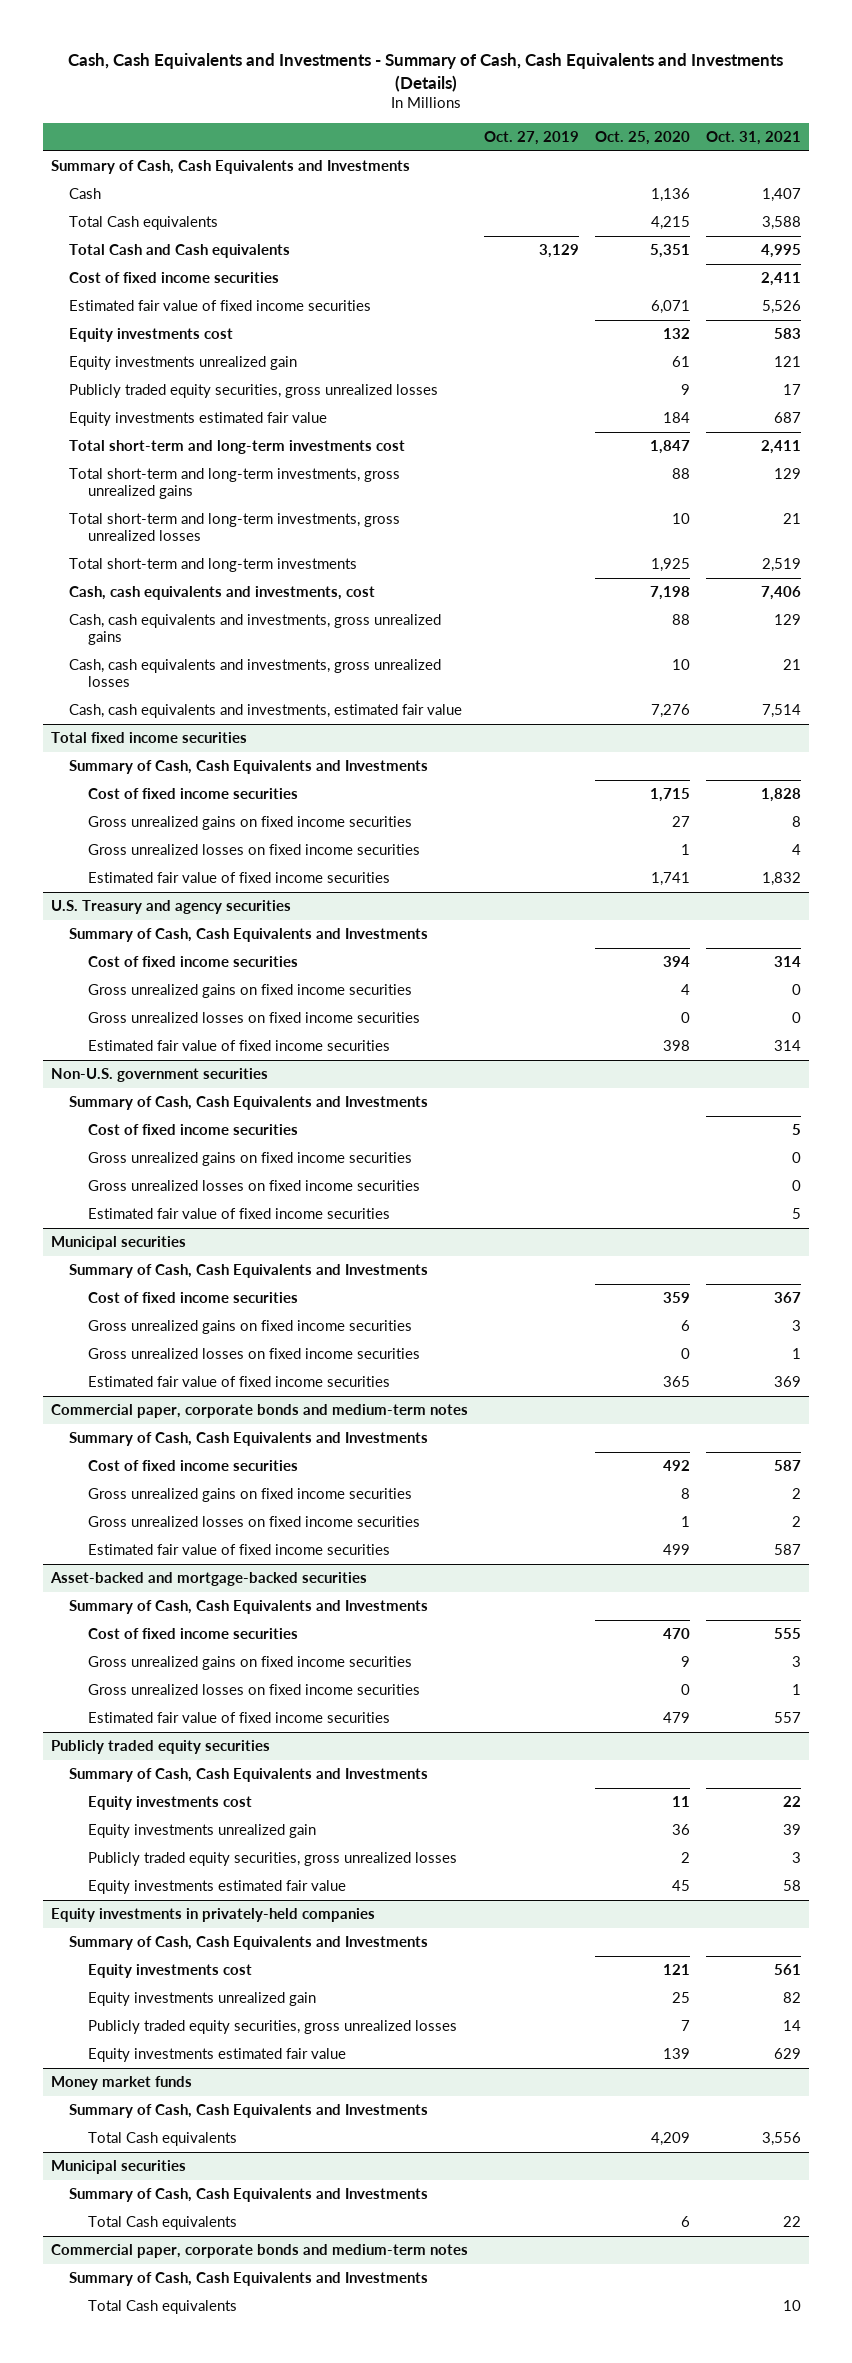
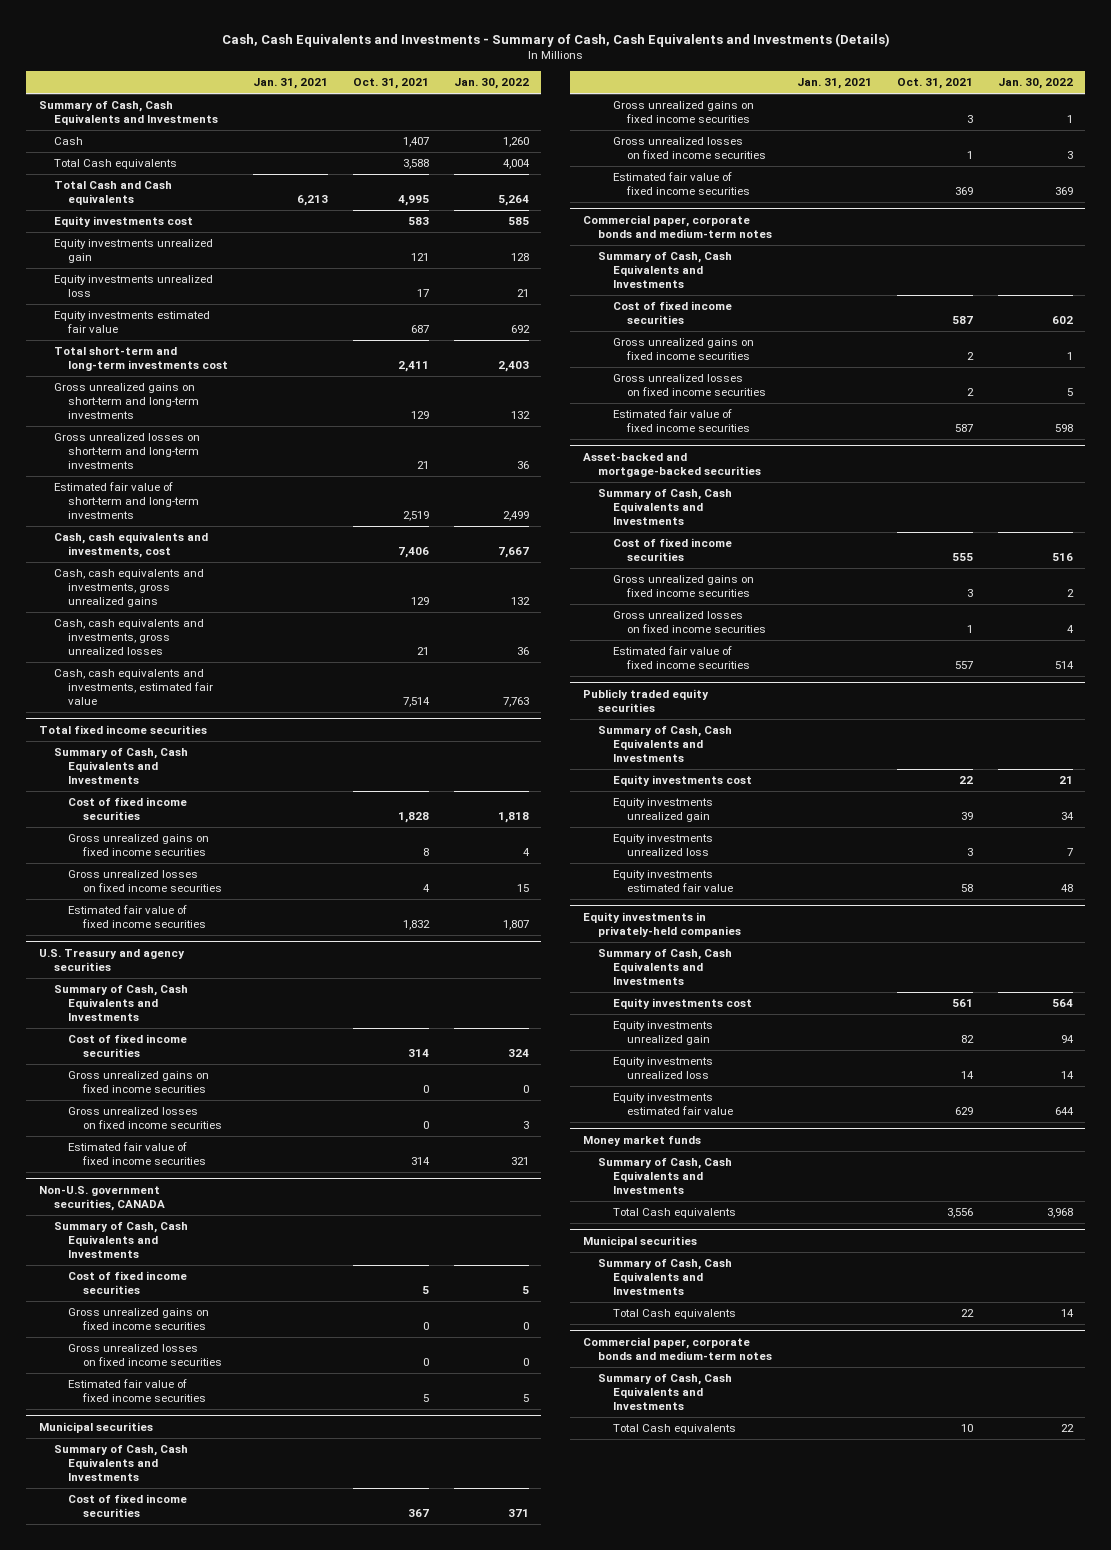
- | Oct. 27, 2019 | Oct. 25, 2020 | Oct. 31, 2021
+ | Jan. 31, 2021 | Oct. 31, 2021 | Jan. 30, 2022
- Cost of fixed income securities | | | 2,411
- Estimated fair value of fixed income securities | | 6,071 | 5,526
- Publicly traded equity securities, gross unrealized losses | | 9 | 17
+ Equity investments unrealized loss | | 17 | 21
- Total short-term and long-term investments, gross unrealized gains | | 88 | 129
- Total short-term and long-term investments, gross unrealized losses | | 10 | 21
- Total short-term and long-term investments | | 1,925 | 2,519
+ Gross unrealized gains on short-term and long-term investments | | 129 | 132
+ Gross unrealized losses on short-term and long-term investments | | 21 | 36
+ Estimated fair value of short-term and long-term investments | | 2,519 | 2,499
- Non-U.S. government securities
+ Non-U.S. government securities, CANADA
@ Publicly traded equity securities
- Publicly traded equity securities, gross unrealized losses | | 2 | 3
+ Equity investments unrealized loss | | 3 | 7
@ Equity investments in privately-held companies
- Publicly traded equity securities, gross unrealized losses | | 7 | 14
+ Equity investments unrealized loss | | 14 | 14

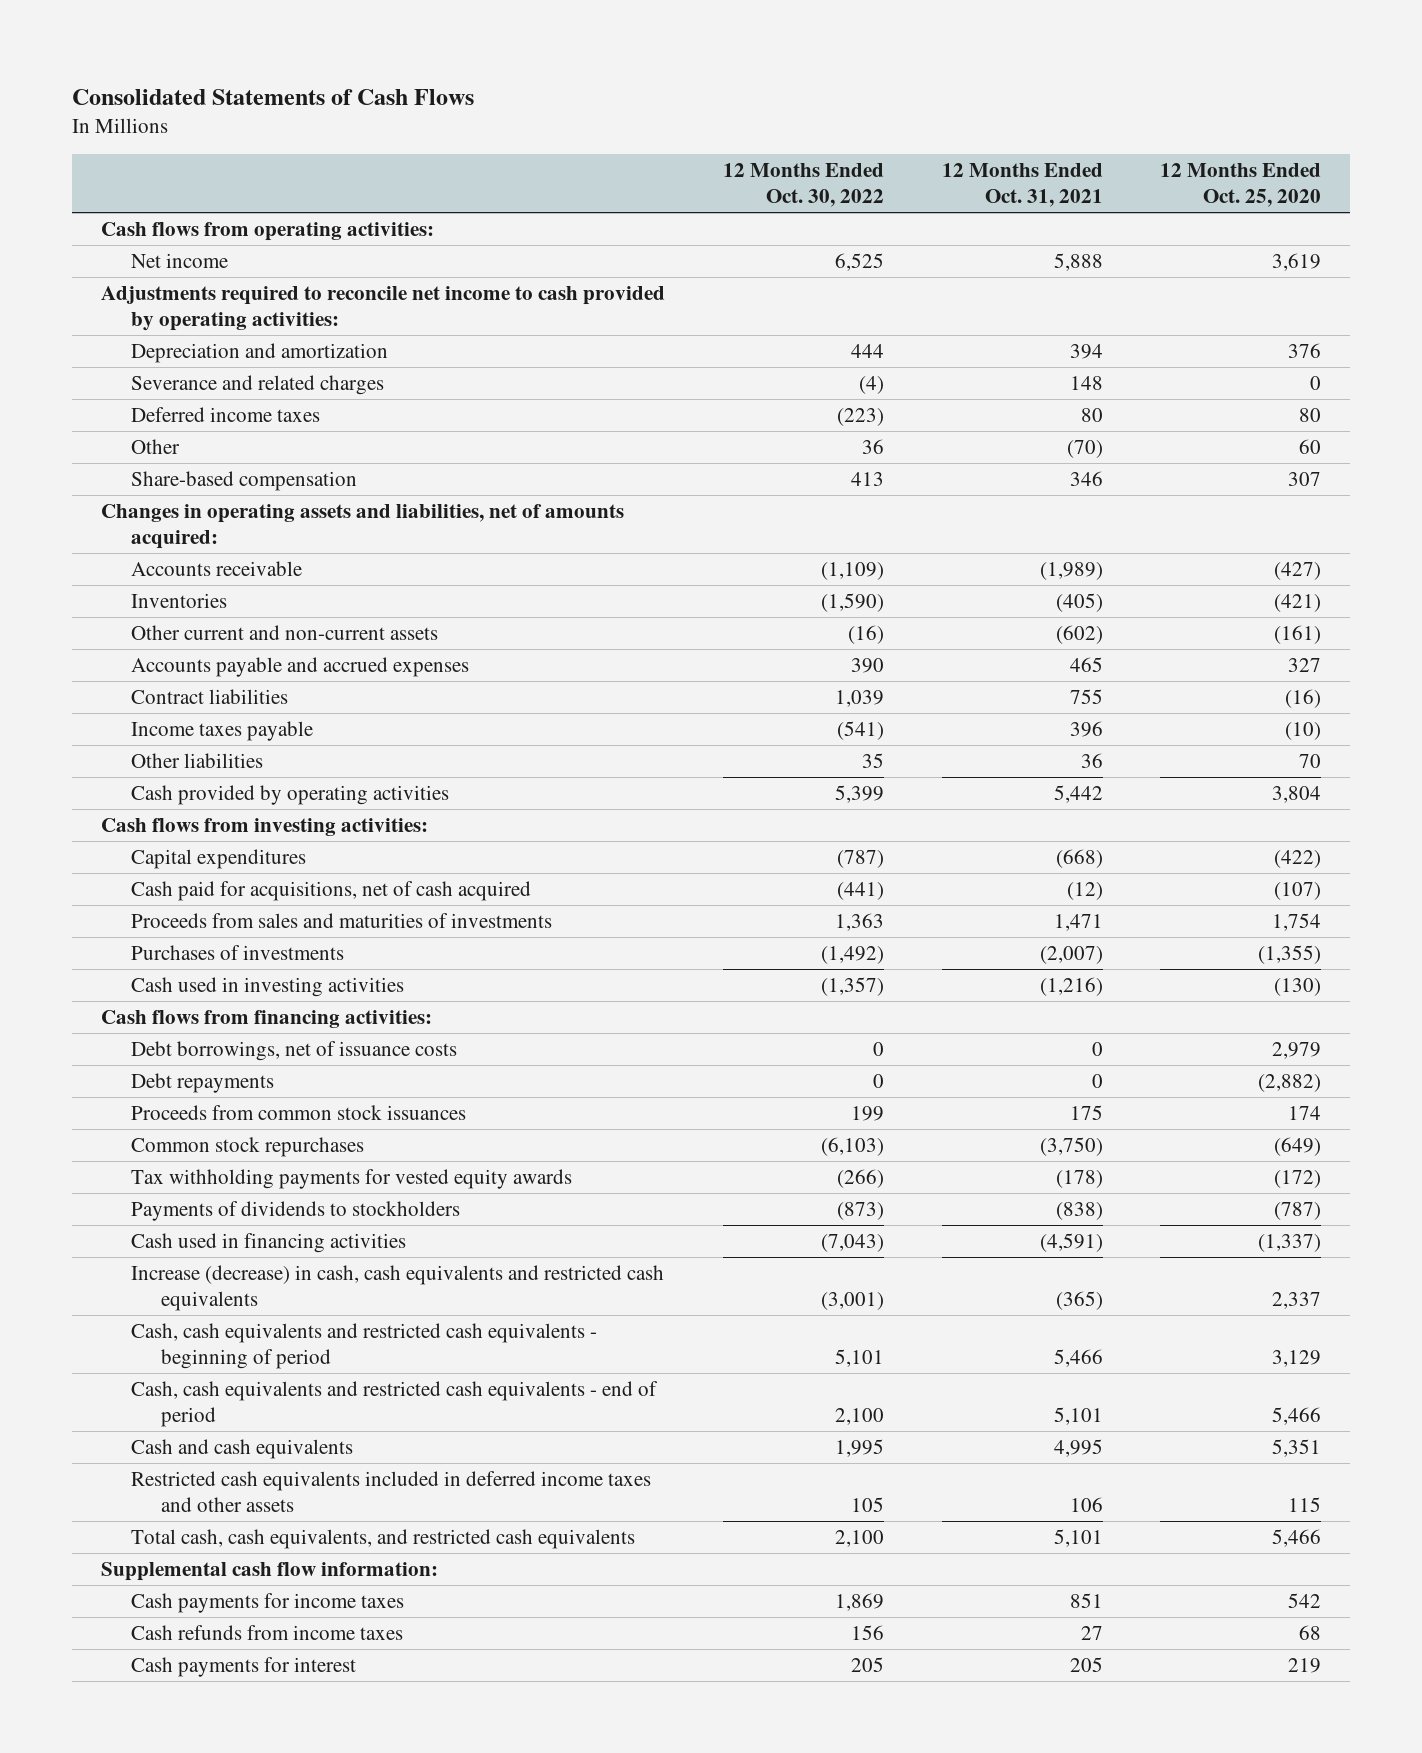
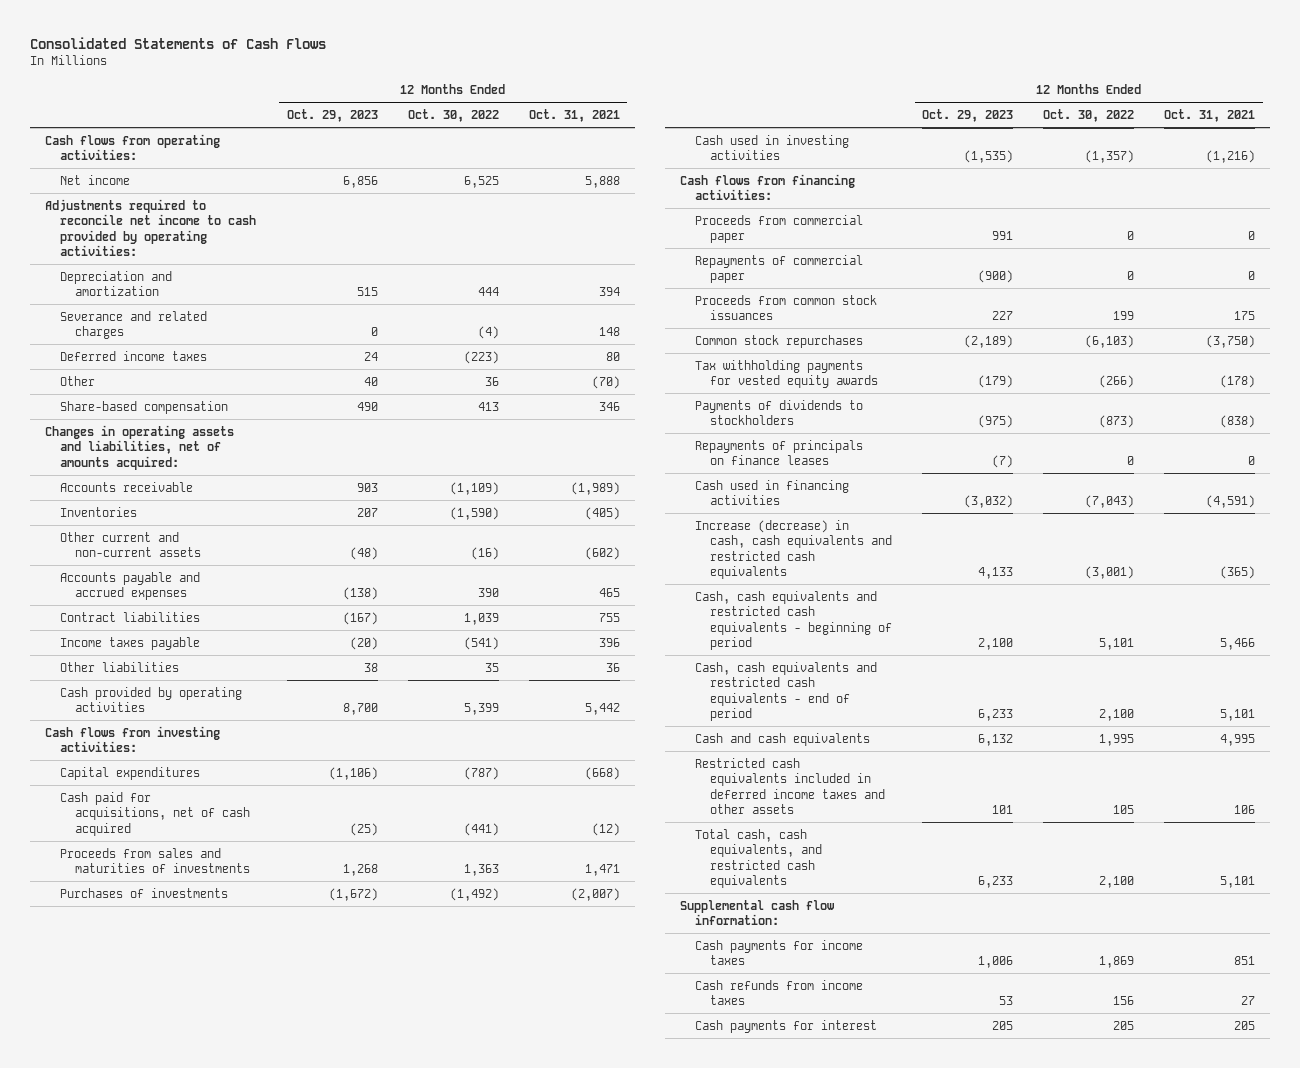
- | 12 Months Ended Oct. 30, 2022 | 12 Months Ended Oct. 31, 2021 | 12 Months Ended Oct. 25, 2020
+ | 12 Months Ended Oct. 29, 2023 | 12 Months Ended Oct. 30, 2022 | 12 Months Ended Oct. 31, 2021
- Debt borrowings, net of issuance costs | 0 | 0 | 2,979
- Debt repayments | 0 | 0 | (2,882)
+ Proceeds from commercial paper | 991 | 0 | 0
+ Repayments of commercial paper | (900) | 0 | 0
+ Repayments of principals on finance leases | (7) | 0 | 0

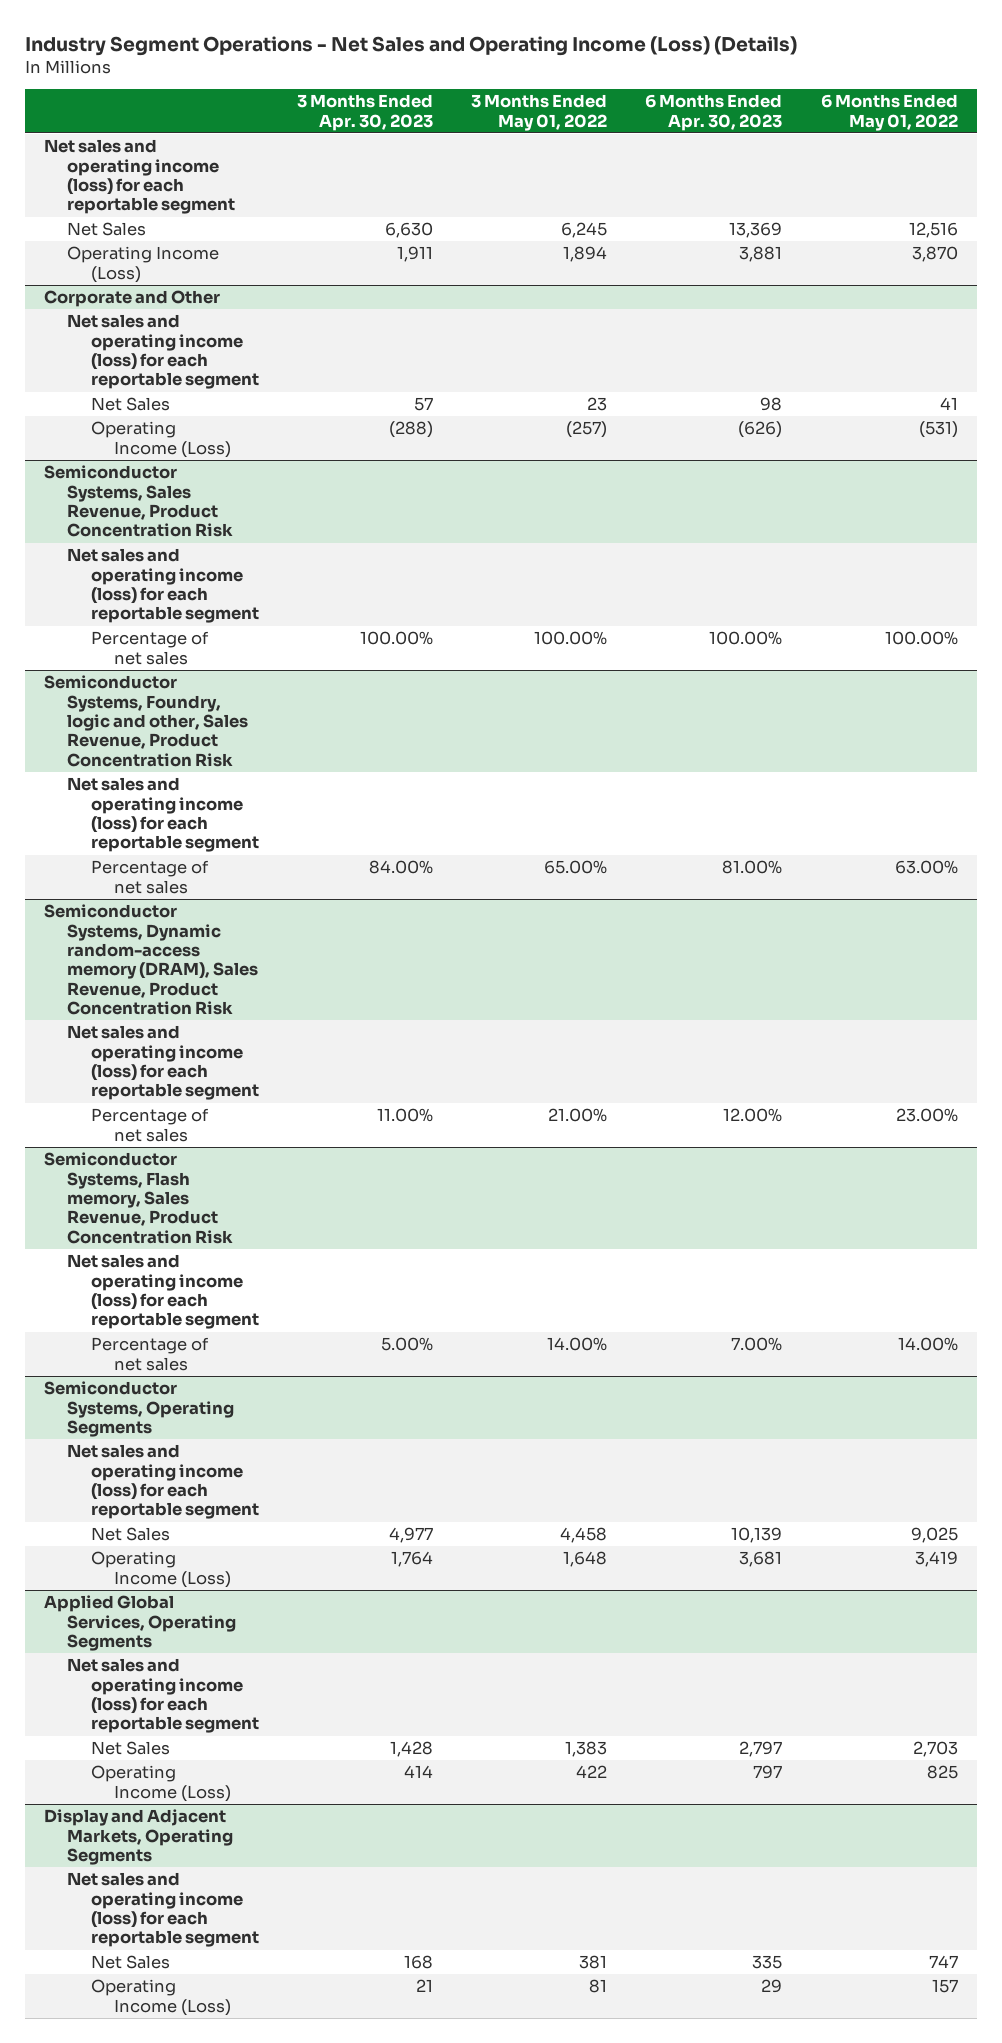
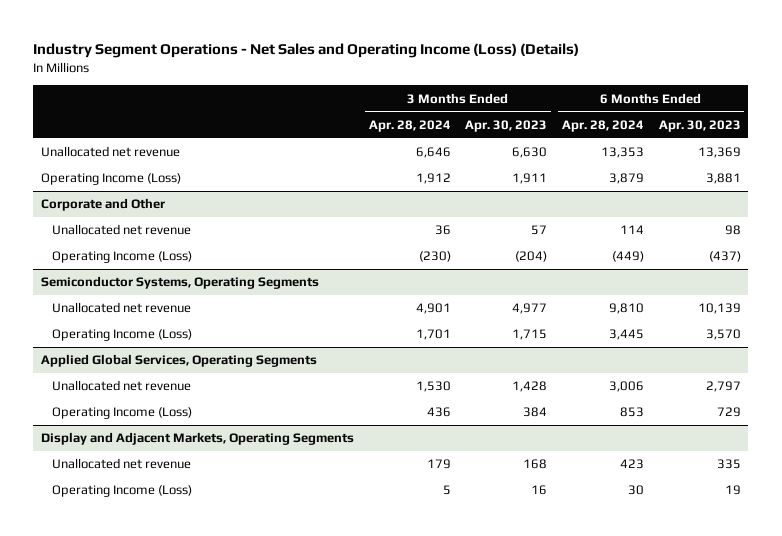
- | 3 Months Ended Apr. 30, 2023 | 3 Months Ended May 01, 2022 | 6 Months Ended Apr. 30, 2023 | 6 Months Ended May 01, 2022
+ | 3 Months Ended Apr. 28, 2024 | 3 Months Ended Apr. 30, 2023 | 6 Months Ended Apr. 28, 2024 | 6 Months Ended Apr. 30, 2023
- Net sales and operating income (loss) for each reportable segment
- Net Sales | 6,630 | 6,245 | 13,369 | 12,516
+ Unallocated net revenue | 6,646 | 6,630 | 13,353 | 13,369
@ Corporate and Other
- Net sales and operating income (loss) for each reportable segment
- Net Sales | 57 | 23 | 98 | 41
- Operating Income (Loss) | (288) | (257) | (626) | (531)
- Semiconductor Systems, Sales Revenue, Product Concentration Risk
- Net sales and operating income (loss) for each reportable segment
- Percentage of net sales | 100.00% | 100.00% | 100.00% | 100.00%
- Semiconductor Systems, Foundry, logic and other, Sales Revenue, Product Concentration Risk
- Net sales and operating income (loss) for each reportable segment
- Percentage of net sales | 84.00% | 65.00% | 81.00% | 63.00%
- Semiconductor Systems, Dynamic random-access memory (DRAM), Sales Revenue, Product Concentration Risk
- Net sales and operating income (loss) for each reportable segment
- Percentage of net sales | 11.00% | 21.00% | 12.00% | 23.00%
- Semiconductor Systems, Flash memory, Sales Revenue, Product Concentration Risk
- Net sales and operating income (loss) for each reportable segment
- Percentage of net sales | 5.00% | 14.00% | 7.00% | 14.00%
@ Corporate and Other
+ Unallocated net revenue | 36 | 57 | 114 | 98
+ Operating Income (Loss) | (230) | (204) | (449) | (437)
@ Semiconductor Systems, Operating Segments
- Net sales and operating income (loss) for each reportable segment
- Net Sales | 4,977 | 4,458 | 10,139 | 9,025
- Operating Income (Loss) | 1,764 | 1,648 | 3,681 | 3,419
+ Unallocated net revenue | 4,901 | 4,977 | 9,810 | 10,139
+ Operating Income (Loss) | 1,701 | 1,715 | 3,445 | 3,570
@ Applied Global Services, Operating Segments
- Net sales and operating income (loss) for each reportable segment
- Net Sales | 1,428 | 1,383 | 2,797 | 2,703
- Operating Income (Loss) | 414 | 422 | 797 | 825
+ Unallocated net revenue | 1,530 | 1,428 | 3,006 | 2,797
+ Operating Income (Loss) | 436 | 384 | 853 | 729
@ Display and Adjacent Markets, Operating Segments
- Net sales and operating income (loss) for each reportable segment
- Net Sales | 168 | 381 | 335 | 747
- Operating Income (Loss) | 21 | 81 | 29 | 157
+ Unallocated net revenue | 179 | 168 | 423 | 335
+ Operating Income (Loss) | 5 | 16 | 30 | 19

